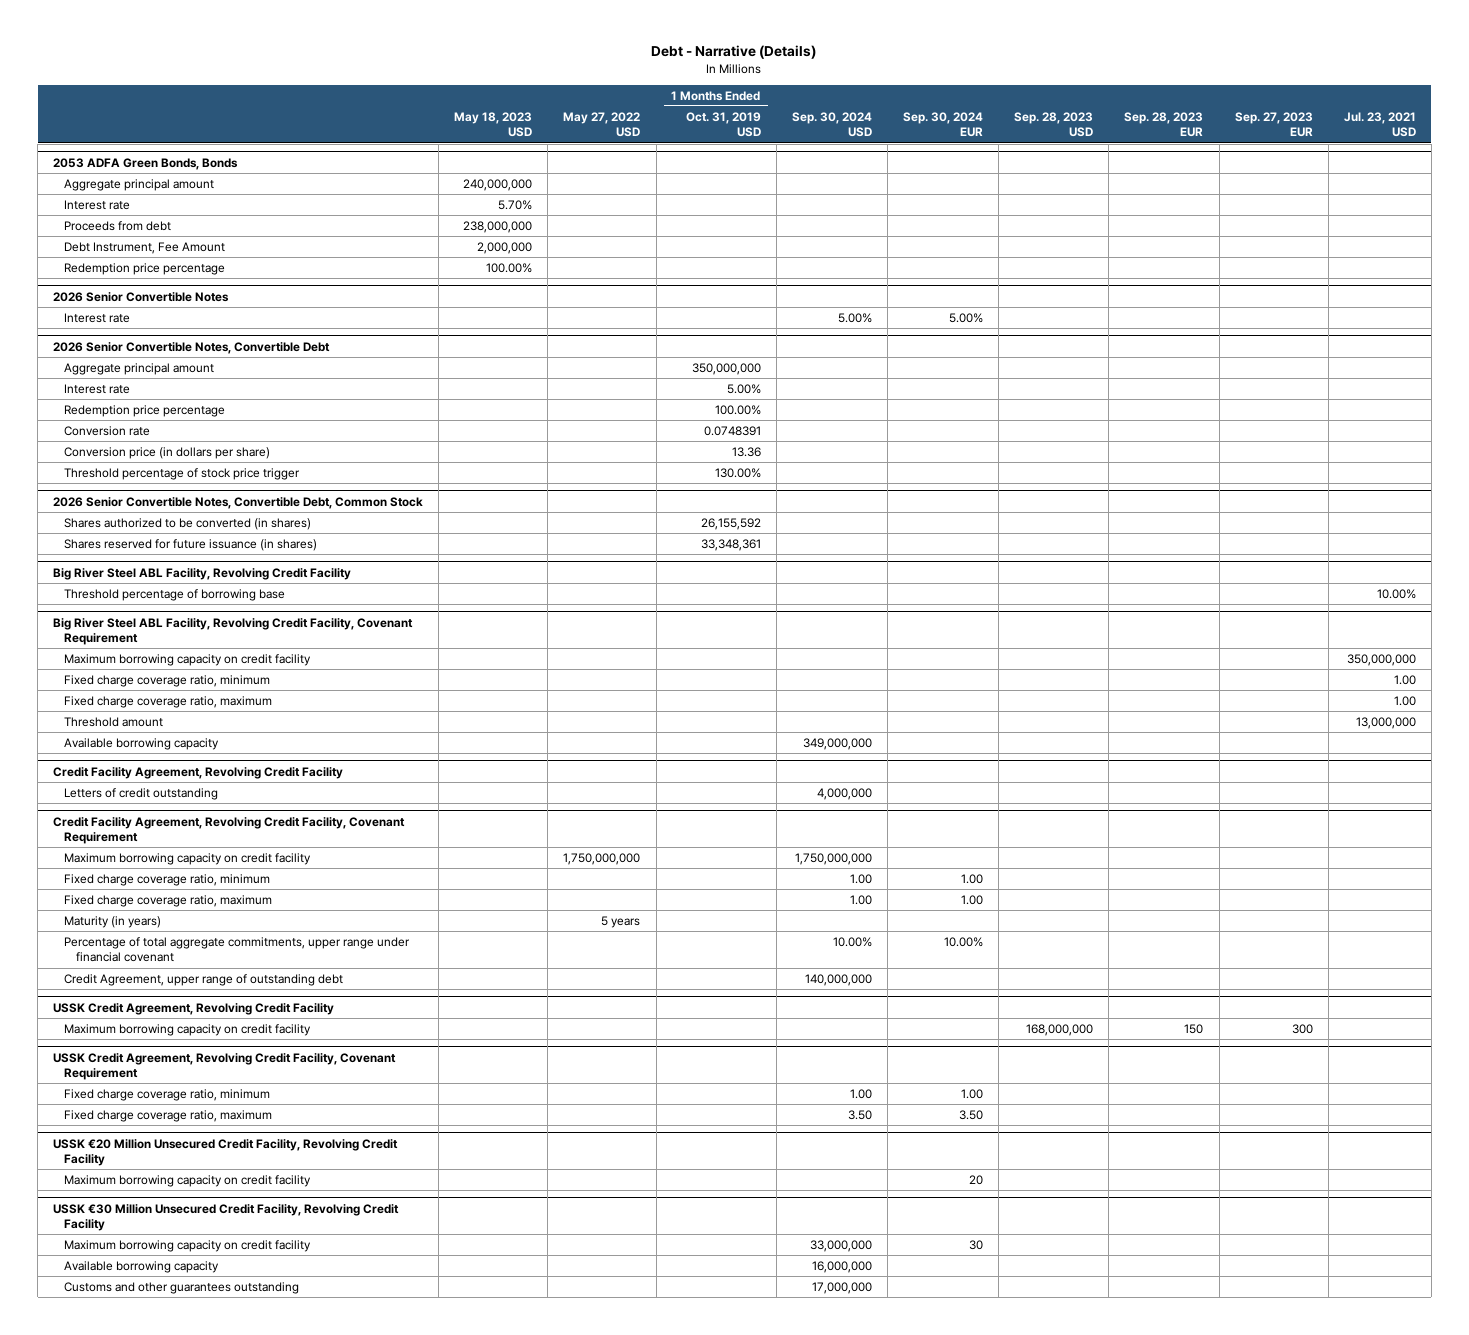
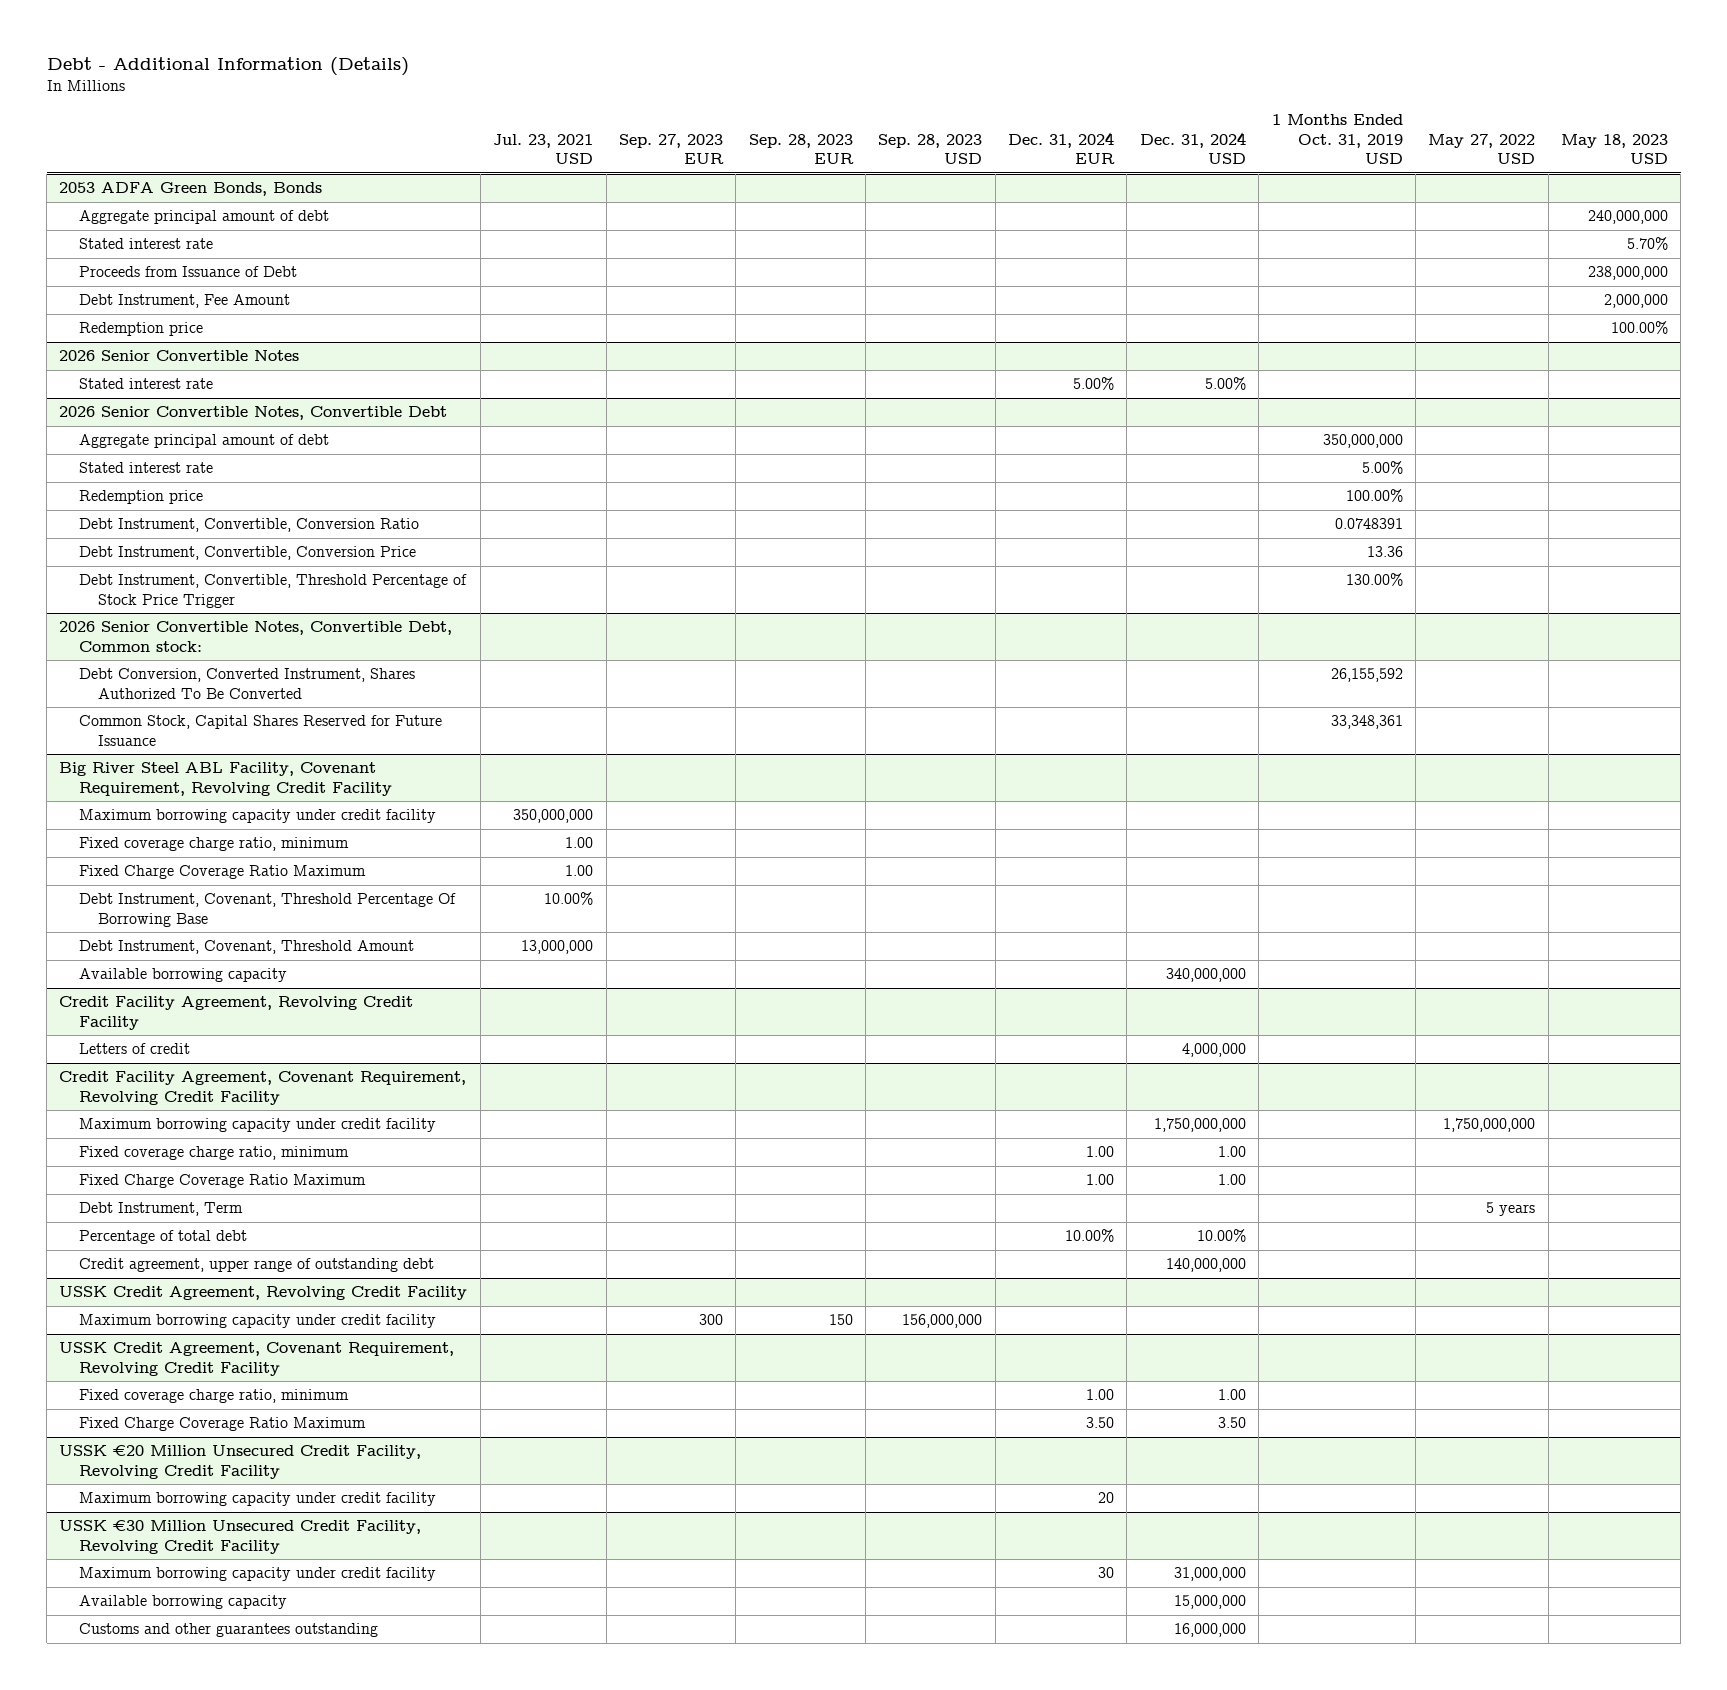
- Debt - Narrative (Details)
+ Debt - Additional Information (Details)
- | May 18, 2023 USD | May 27, 2022 USD | 1 Months Ended Oct. 31, 2019 USD | Sep. 30, 2024 USD | Sep. 30, 2024 EUR | Sep. 28, 2023 USD | Sep. 28, 2023 EUR | Sep. 27, 2023 EUR | Jul. 23, 2021 USD
+ | Jul. 23, 2021 USD | Sep. 27, 2023 EUR | Sep. 28, 2023 EUR | Sep. 28, 2023 USD | Dec. 31, 2024 EUR | Dec. 31, 2024 USD | 1 Months Ended Oct. 31, 2019 USD | May 27, 2022 USD | May 18, 2023 USD
@ 2053 ADFA Green Bonds, Bonds
- Aggregate principal amount | 240,000,000 | | | | | | | |
- Interest rate | 5.70% | | | | | | | |
- Proceeds from debt | 238,000,000 | | | | | | | |
+ Aggregate principal amount of debt | | | | | | | | | 240,000,000
+ Stated interest rate | | | | | | | | | 5.70%
+ Proceeds from Issuance of Debt | | | | | | | | | 238,000,000
- Redemption price percentage | 100.00% | | | | | | | |
+ Redemption price | | | | | | | | | 100.00%
@ 2026 Senior Convertible Notes
- Interest rate | | | | 5.00% | 5.00% | | | |
+ Stated interest rate | | | | | 5.00% | 5.00% | | |
@ 2026 Senior Convertible Notes, Convertible Debt
- Aggregate principal amount | | | 350,000,000 | | | | | |
- Interest rate | | | 5.00% | | | | | |
- Redemption price percentage | | | 100.00% | | | | | |
- Conversion rate | | | 0.0748391 | | | | | |
- Conversion price (in dollars per share) | | | 13.36 | | | | | |
- Threshold percentage of stock price trigger | | | 130.00% | | | | | |
- 2026 Senior Convertible Notes, Convertible Debt, Common Stock
- Shares authorized to be converted (in shares) | | | 26,155,592 | | | | | |
- Shares reserved for future issuance (in shares) | | | 33,348,361 | | | | | |
- Big River Steel ABL Facility, Revolving Credit Facility
- Threshold percentage of borrowing base | | | | | | | | | 10.00%
- Big River Steel ABL Facility, Revolving Credit Facility, Covenant Requirement
- Maximum borrowing capacity on credit facility | | | | | | | | | 350,000,000
- Fixed charge coverage ratio, minimum | | | | | | | | | 1.00
- Fixed charge coverage ratio, maximum | | | | | | | | | 1.00
- Threshold amount | | | | | | | | | 13,000,000
@ 2026 Senior Convertible Notes, Convertible Debt
+ Aggregate principal amount of debt | | | | | | | 350,000,000 | |
+ Stated interest rate | | | | | | | 5.00% | |
+ Redemption price | | | | | | | 100.00% | |
+ Debt Instrument, Convertible, Conversion Ratio | | | | | | | 0.0748391 | |
+ Debt Instrument, Convertible, Conversion Price | | | | | | | 13.36 | |
+ Debt Instrument, Convertible, Threshold Percentage of Stock Price Trigger | | | | | | | 130.00% | |
+ 2026 Senior Convertible Notes, Convertible Debt, Common stock:
+ Debt Conversion, Converted Instrument, Shares Authorized To Be Converted | | | | | | | 26,155,592 | |
+ Common Stock, Capital Shares Reserved for Future Issuance | | | | | | | 33,348,361 | |
+ Big River Steel ABL Facility, Covenant Requirement, Revolving Credit Facility
+ Maximum borrowing capacity under credit facility | 350,000,000 | | | | | | | |
+ Fixed coverage charge ratio, minimum | 1.00 | | | | | | | |
+ Fixed Charge Coverage Ratio Maximum | 1.00 | | | | | | | |
+ Debt Instrument, Covenant, Threshold Percentage Of Borrowing Base | 10.00% | | | | | | | |
+ Debt Instrument, Covenant, Threshold Amount | 13,000,000 | | | | | | | |
@ Credit Facility Agreement, Revolving Credit Facility
- Letters of credit outstanding | | | | 4,000,000 | | | | |
- Credit Facility Agreement, Revolving Credit Facility, Covenant Requirement
- Maximum borrowing capacity on credit facility | | 1,750,000,000 | | 1,750,000,000 | | | | |
- Fixed charge coverage ratio, minimum | | | | 1.00 | 1.00 | | | |
- Fixed charge coverage ratio, maximum | | | | 1.00 | 1.00 | | | |
- Maturity (in years) | | 5 years | | | | | | |
- Percentage of total aggregate commitments, upper range under financial covenant | | | | 10.00% | 10.00% | | | |
- Credit Agreement, upper range of outstanding debt | | | | 140,000,000 | | | | |
@ Credit Facility Agreement, Revolving Credit Facility
+ Letters of credit | | | | | | 4,000,000 | | |
+ Credit Facility Agreement, Covenant Requirement, Revolving Credit Facility
+ Maximum borrowing capacity under credit facility | | | | | | 1,750,000,000 | | 1,750,000,000 |
+ Fixed coverage charge ratio, minimum | | | | | 1.00 | 1.00 | | |
+ Fixed Charge Coverage Ratio Maximum | | | | | 1.00 | 1.00 | | |
+ Debt Instrument, Term | | | | | | | | 5 years |
+ Percentage of total debt | | | | | 10.00% | 10.00% | | |
+ Credit agreement, upper range of outstanding debt | | | | | | 140,000,000 | | |
@ USSK Credit Agreement, Revolving Credit Facility
- Maximum borrowing capacity on credit facility | | | | | | 168,000,000 | 150 | 300 |
- USSK Credit Agreement, Revolving Credit Facility, Covenant Requirement
- Fixed charge coverage ratio, minimum | | | | 1.00 | 1.00 | | | |
- Fixed charge coverage ratio, maximum | | | | 3.50 | 3.50 | | | |
@ USSK Credit Agreement, Revolving Credit Facility
+ Maximum borrowing capacity under credit facility | | 300 | 150 | 156,000,000 | | | | |
+ USSK Credit Agreement, Covenant Requirement, Revolving Credit Facility
+ Fixed coverage charge ratio, minimum | | | | | 1.00 | 1.00 | | |
+ Fixed Charge Coverage Ratio Maximum | | | | | 3.50 | 3.50 | | |
@ USSK €20 Million Unsecured Credit Facility, Revolving Credit Facility
- Maximum borrowing capacity on credit facility | | | | | 20 | | | |
+ Maximum borrowing capacity under credit facility | | | | | 20 | | | |
@ USSK €30 Million Unsecured Credit Facility, Revolving Credit Facility
- Maximum borrowing capacity on credit facility | | | | 33,000,000 | 30 | | | |
+ Maximum borrowing capacity under credit facility | | | | | 30 | 31,000,000 | | |

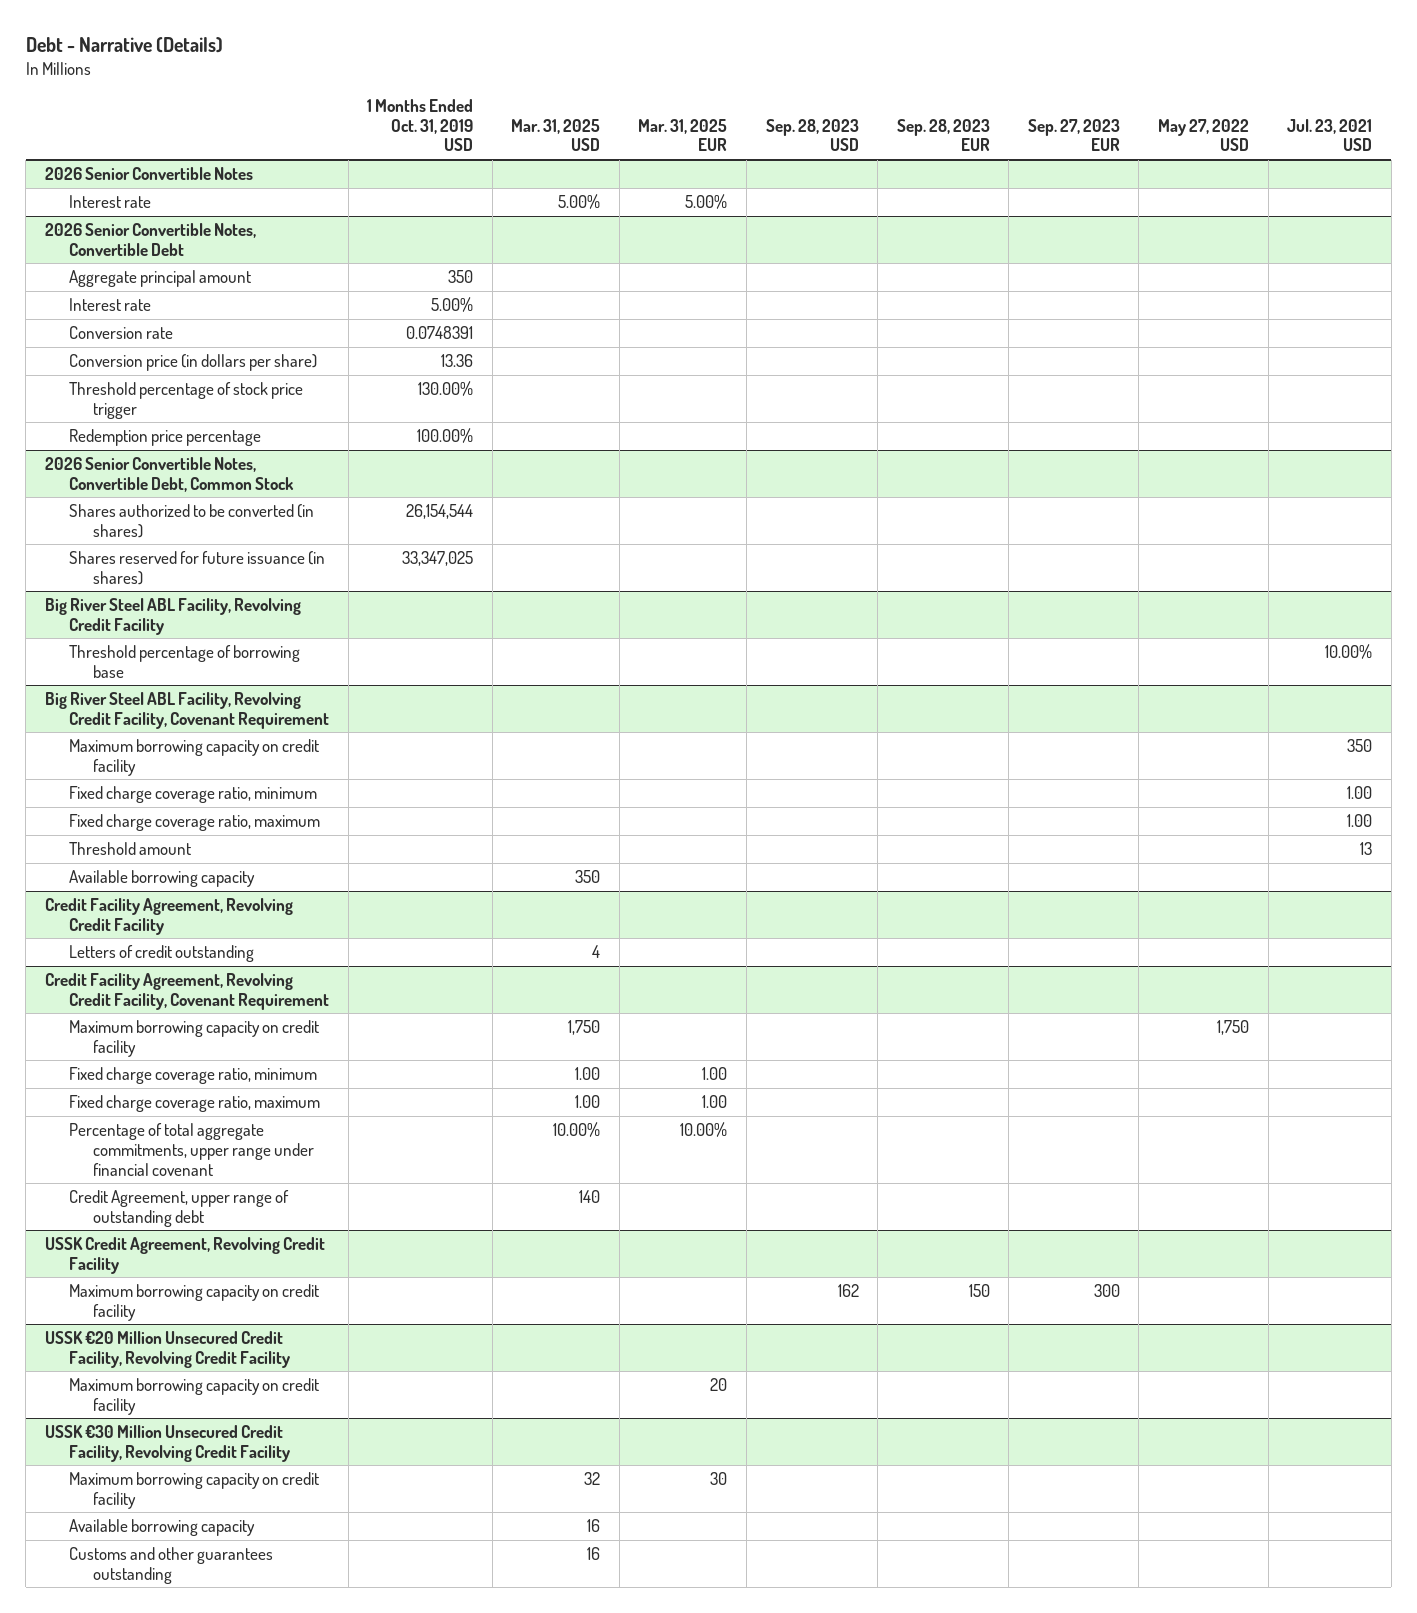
- Debt - Additional Information (Details)
+ Debt - Narrative (Details)
- | Jul. 23, 2021 USD | Sep. 27, 2023 EUR | Sep. 28, 2023 EUR | Sep. 28, 2023 USD | Dec. 31, 2024 EUR | Dec. 31, 2024 USD | 1 Months Ended Oct. 31, 2019 USD | May 27, 2022 USD | May 18, 2023 USD
+ | 1 Months Ended Oct. 31, 2019 USD | Mar. 31, 2025 USD | Mar. 31, 2025 EUR | Sep. 28, 2023 USD | Sep. 28, 2023 EUR | Sep. 27, 2023 EUR | May 27, 2022 USD | Jul. 23, 2021 USD
- 2053 ADFA Green Bonds, Bonds
- Aggregate principal amount of debt | | | | | | | | | 240,000,000
- Stated interest rate | | | | | | | | | 5.70%
- Proceeds from Issuance of Debt | | | | | | | | | 238,000,000
- Debt Instrument, Fee Amount | | | | | | | | | 2,000,000
- Redemption price | | | | | | | | | 100.00%
@ 2026 Senior Convertible Notes
- Stated interest rate | | | | | 5.00% | 5.00% | | |
+ Interest rate | | 5.00% | 5.00% | | | | |
@ 2026 Senior Convertible Notes, Convertible Debt
- Aggregate principal amount of debt | | | | | | | 350,000,000 | |
- Stated interest rate | | | | | | | 5.00% | |
- Redemption price | | | | | | | 100.00% | |
- Debt Instrument, Convertible, Conversion Ratio | | | | | | | 0.0748391 | |
- Debt Instrument, Convertible, Conversion Price | | | | | | | 13.36 | |
- Debt Instrument, Convertible, Threshold Percentage of Stock Price Trigger | | | | | | | 130.00% | |
- 2026 Senior Convertible Notes, Convertible Debt, Common stock:
- Debt Conversion, Converted Instrument, Shares Authorized To Be Converted | | | | | | | 26,155,592 | |
- Common Stock, Capital Shares Reserved for Future Issuance | | | | | | | 33,348,361 | |
- Big River Steel ABL Facility, Covenant Requirement, Revolving Credit Facility
- Maximum borrowing capacity under credit facility | 350,000,000 | | | | | | | |
- Fixed coverage charge ratio, minimum | 1.00 | | | | | | | |
- Fixed Charge Coverage Ratio Maximum | 1.00 | | | | | | | |
- Debt Instrument, Covenant, Threshold Percentage Of Borrowing Base | 10.00% | | | | | | | |
- Debt Instrument, Covenant, Threshold Amount | 13,000,000 | | | | | | | |
@ 2026 Senior Convertible Notes, Convertible Debt
+ Aggregate principal amount | 350 | | | | | | |
+ Interest rate | 5.00% | | | | | | |
+ Conversion rate | 0.0748391 | | | | | | |
+ Conversion price (in dollars per share) | 13.36 | | | | | | |
+ Threshold percentage of stock price trigger | 130.00% | | | | | | |
+ Redemption price percentage | 100.00% | | | | | | |
+ 2026 Senior Convertible Notes, Convertible Debt, Common Stock
+ Shares authorized to be converted (in shares) | 26,154,544 | | | | | | |
+ Shares reserved for future issuance (in shares) | 33,347,025 | | | | | | |
+ Big River Steel ABL Facility, Revolving Credit Facility
+ Threshold percentage of borrowing base | | | | | | | | 10.00%
+ Big River Steel ABL Facility, Revolving Credit Facility, Covenant Requirement
+ Maximum borrowing capacity on credit facility | | | | | | | | 350
+ Fixed charge coverage ratio, minimum | | | | | | | | 1.00
+ Fixed charge coverage ratio, maximum | | | | | | | | 1.00
+ Threshold amount | | | | | | | | 13
@ Credit Facility Agreement, Revolving Credit Facility
- Letters of credit | | | | | | 4,000,000 | | |
- Credit Facility Agreement, Covenant Requirement, Revolving Credit Facility
- Maximum borrowing capacity under credit facility | | | | | | 1,750,000,000 | | 1,750,000,000 |
- Fixed coverage charge ratio, minimum | | | | | 1.00 | 1.00 | | |
- Fixed Charge Coverage Ratio Maximum | | | | | 1.00 | 1.00 | | |
- Debt Instrument, Term | | | | | | | | 5 years |
- Percentage of total debt | | | | | 10.00% | 10.00% | | |
- Credit agreement, upper range of outstanding debt | | | | | | 140,000,000 | | |
@ Credit Facility Agreement, Revolving Credit Facility
+ Letters of credit outstanding | | 4 | | | | | |
+ Credit Facility Agreement, Revolving Credit Facility, Covenant Requirement
+ Maximum borrowing capacity on credit facility | | 1,750 | | | | | 1,750 |
+ Fixed charge coverage ratio, minimum | | 1.00 | 1.00 | | | | |
+ Fixed charge coverage ratio, maximum | | 1.00 | 1.00 | | | | |
+ Percentage of total aggregate commitments, upper range under financial covenant | | 10.00% | 10.00% | | | | |
+ Credit Agreement, upper range of outstanding debt | | 140 | | | | | |
@ USSK Credit Agreement, Revolving Credit Facility
- Maximum borrowing capacity under credit facility | | 300 | 150 | 156,000,000 | | | | |
- USSK Credit Agreement, Covenant Requirement, Revolving Credit Facility
- Fixed coverage charge ratio, minimum | | | | | 1.00 | 1.00 | | |
- Fixed Charge Coverage Ratio Maximum | | | | | 3.50 | 3.50 | | |
@ USSK Credit Agreement, Revolving Credit Facility
+ Maximum borrowing capacity on credit facility | | | | 162 | 150 | 300 | |
@ USSK €20 Million Unsecured Credit Facility, Revolving Credit Facility
- Maximum borrowing capacity under credit facility | | | | | 20 | | | |
+ Maximum borrowing capacity on credit facility | | | 20 | | | | |
@ USSK €30 Million Unsecured Credit Facility, Revolving Credit Facility
- Maximum borrowing capacity under credit facility | | | | | 30 | 31,000,000 | | |
+ Maximum borrowing capacity on credit facility | | 32 | 30 | | | | |

